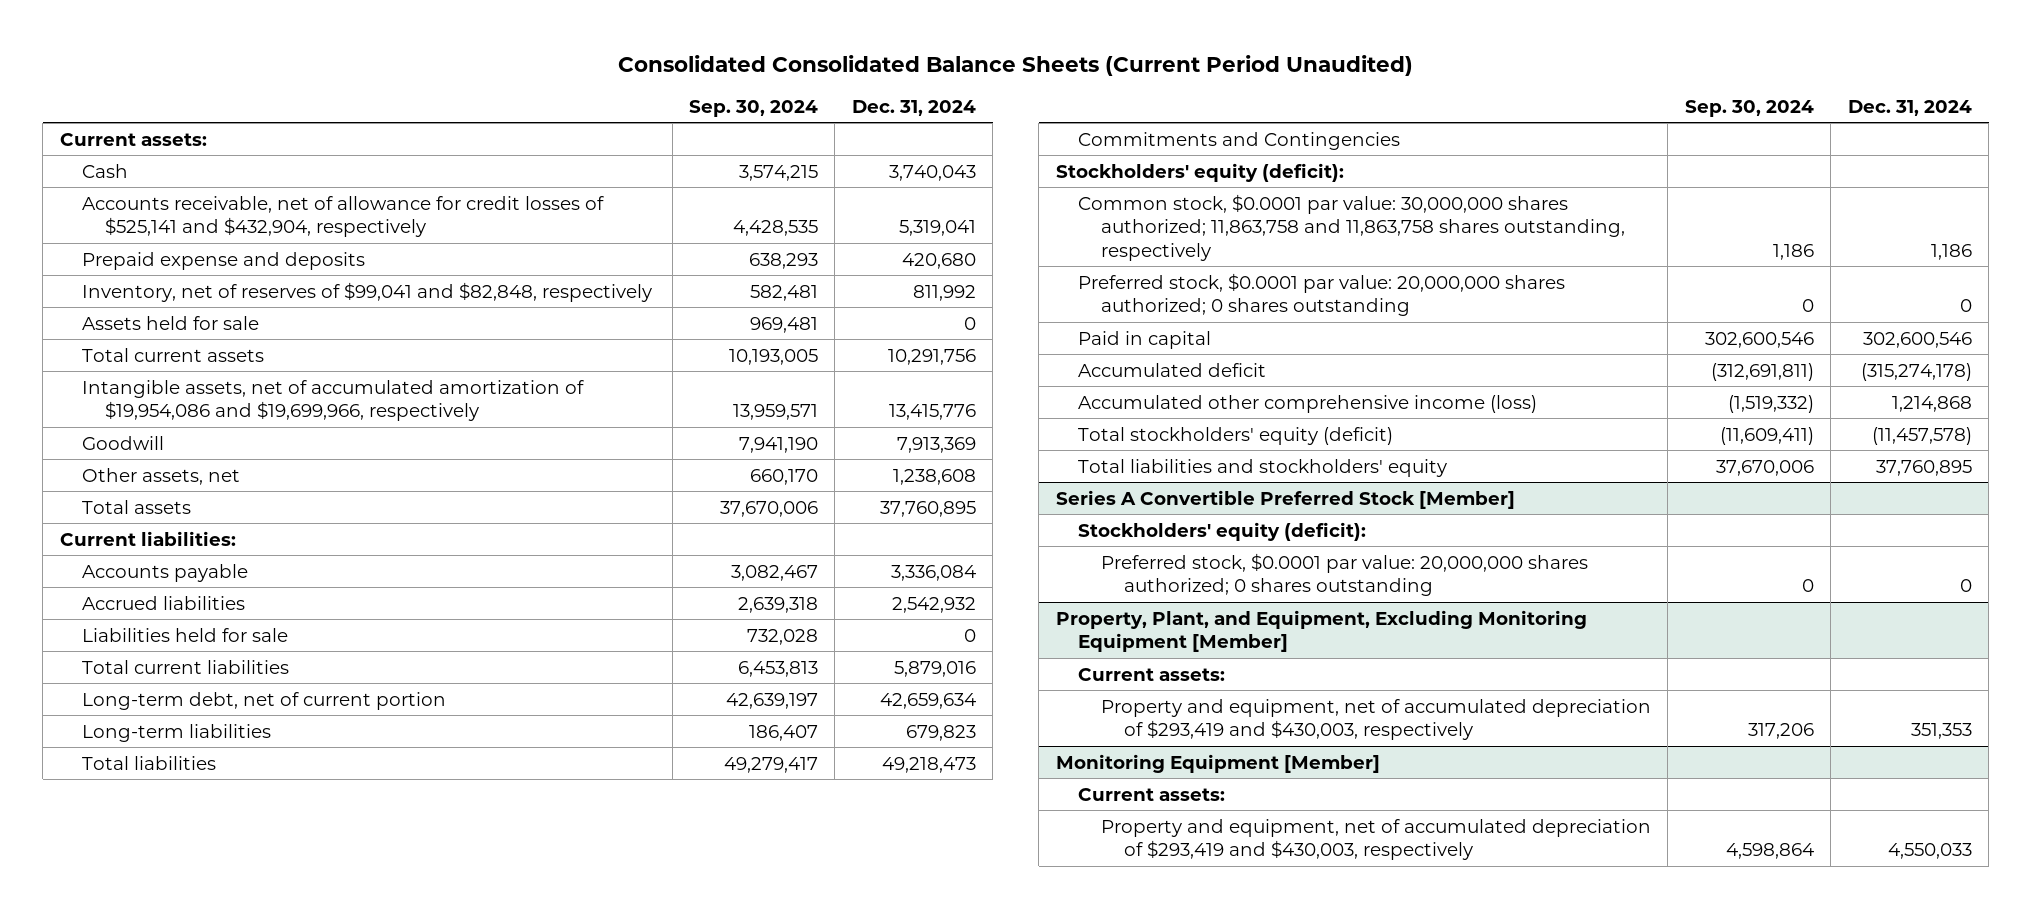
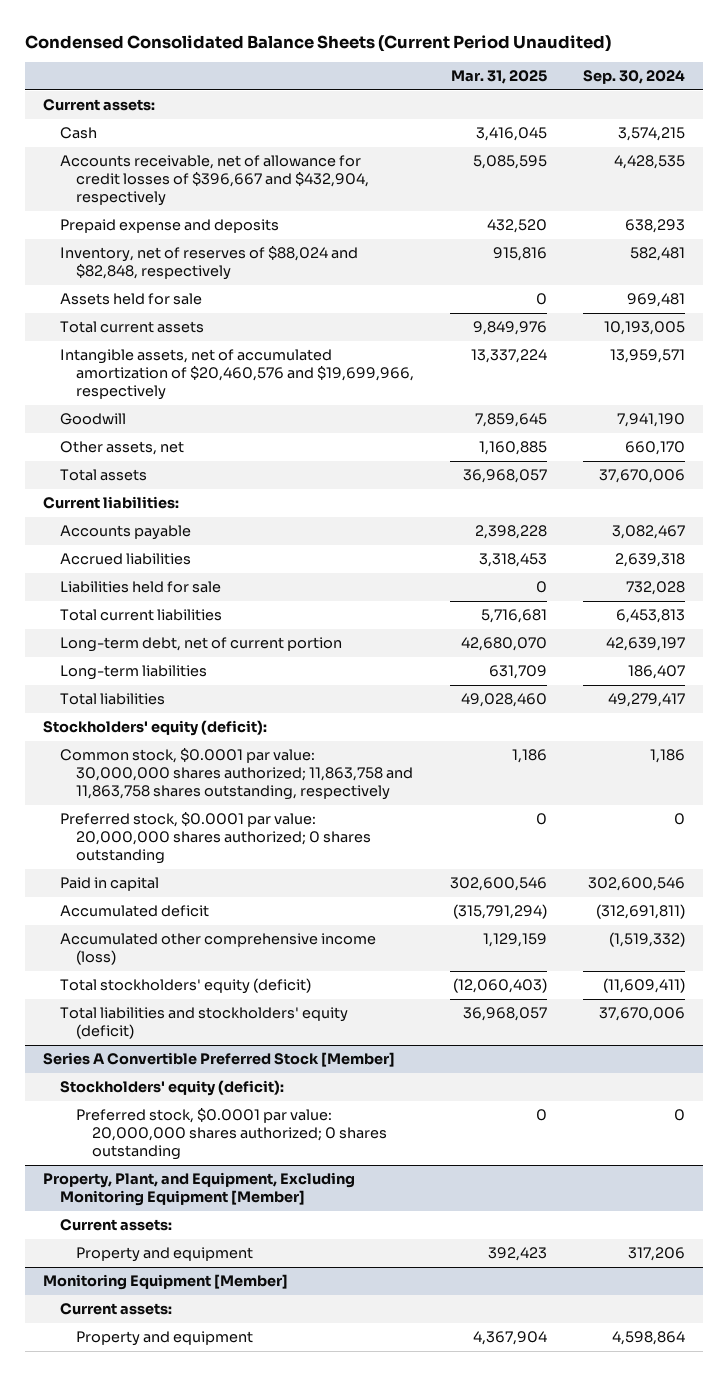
- Consolidated Consolidated Balance Sheets (Current Period Unaudited)
+ Condensed Consolidated Balance Sheets (Current Period Unaudited)
- | Sep. 30, 2024 | Dec. 31, 2024
+ | Mar. 31, 2025 | Sep. 30, 2024
- Accounts receivable, net of allowance for credit losses of $525,141 and $432,904, respectively | 4,428,535 | 5,319,041
+ Accounts receivable, net of allowance for credit losses of $396,667 and $432,904, respectively | 5,085,595 | 4,428,535
- Inventory, net of reserves of $99,041 and $82,848, respectively | 582,481 | 811,992
+ Inventory, net of reserves of $88,024 and $82,848, respectively | 915,816 | 582,481
- Intangible assets, net of accumulated amortization of $19,954,086 and $19,699,966, respectively | 13,959,571 | 13,415,776
+ Intangible assets, net of accumulated amortization of $20,460,576 and $19,699,966, respectively | 13,337,224 | 13,959,571
- Commitments and Contingencies
- Total liabilities and stockholders' equity | 37,670,006 | 37,760,895
+ Total liabilities and stockholders' equity (deficit) | 36,968,057 | 37,670,006
@ Property, Plant, and Equipment, Excluding Monitoring Equipment [Member]
- Property and equipment, net of accumulated depreciation of $293,419 and $430,003, respectively | 317,206 | 351,353
+ Property and equipment | 392,423 | 317,206
@ Monitoring Equipment [Member]
- Property and equipment, net of accumulated depreciation of $293,419 and $430,003, respectively | 4,598,864 | 4,550,033
+ Property and equipment | 4,367,904 | 4,598,864

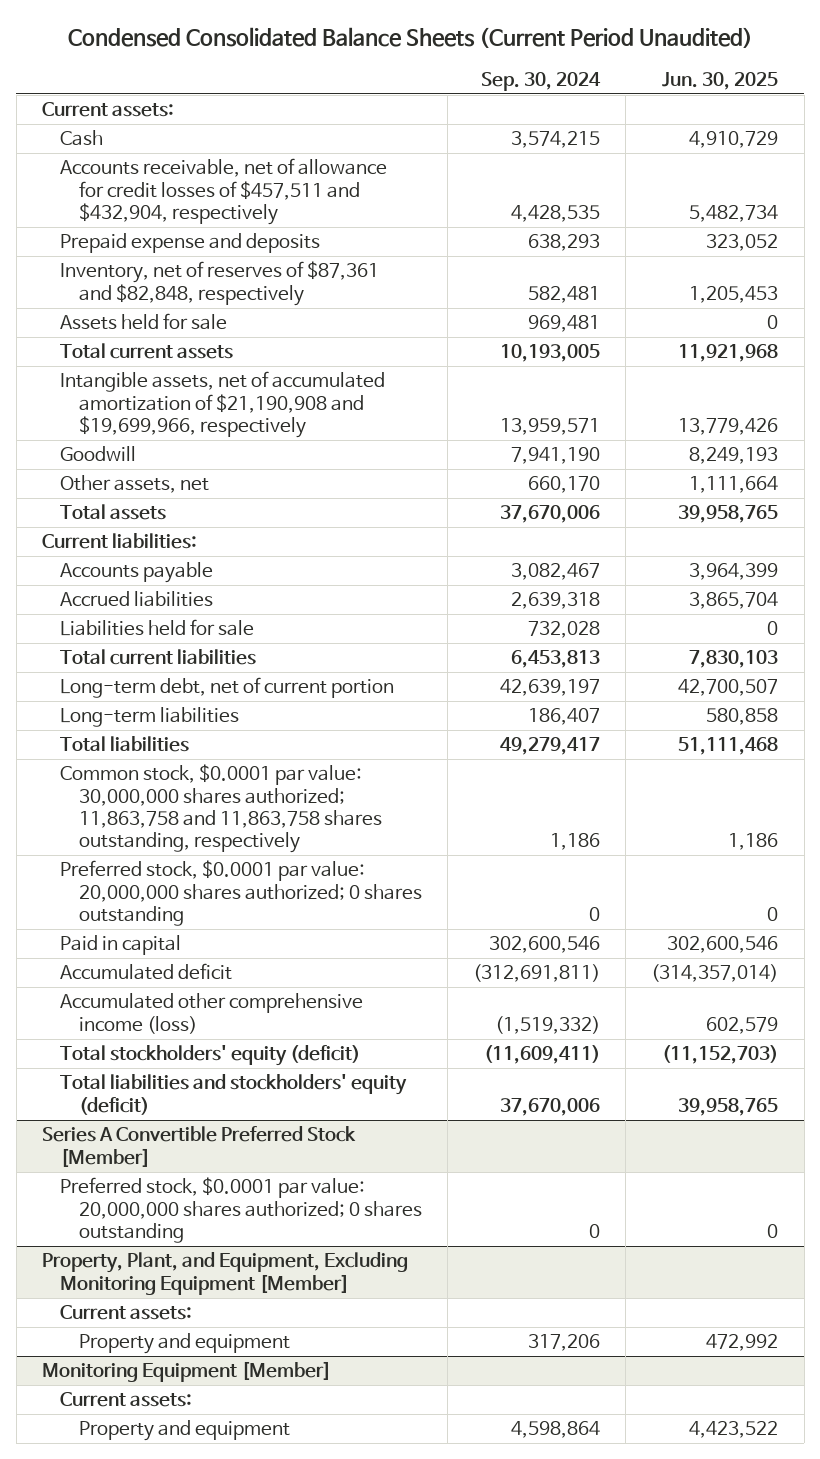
- | Mar. 31, 2025 | Sep. 30, 2024
+ | Sep. 30, 2024 | Jun. 30, 2025
- Accounts receivable, net of allowance for credit losses of $396,667 and $432,904, respectively | 5,085,595 | 4,428,535
+ Accounts receivable, net of allowance for credit losses of $457,511 and $432,904, respectively | 4,428,535 | 5,482,734
- Inventory, net of reserves of $88,024 and $82,848, respectively | 915,816 | 582,481
+ Inventory, net of reserves of $87,361 and $82,848, respectively | 582,481 | 1,205,453
- Intangible assets, net of accumulated amortization of $20,460,576 and $19,699,966, respectively | 13,337,224 | 13,959,571
+ Intangible assets, net of accumulated amortization of $21,190,908 and $19,699,966, respectively | 13,959,571 | 13,779,426
- Stockholders' equity (deficit):
@ Series A Convertible Preferred Stock [Member]
- Stockholders' equity (deficit):

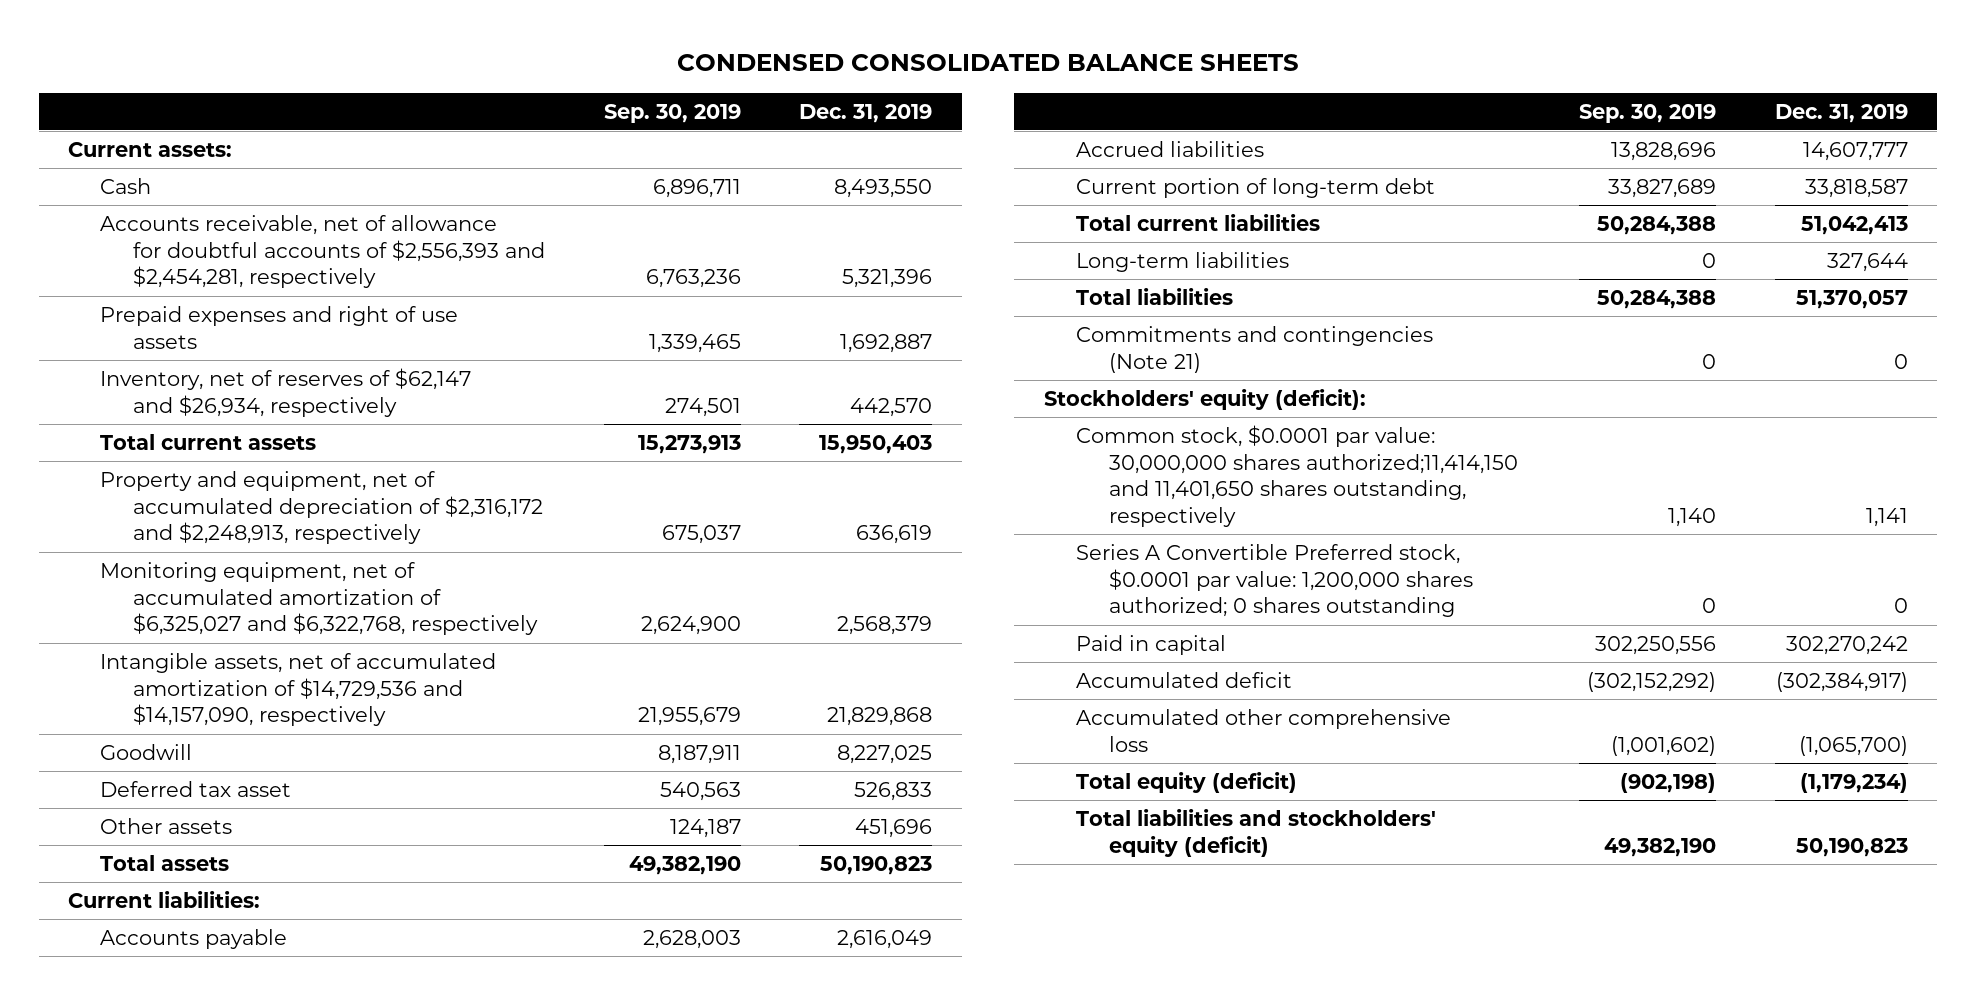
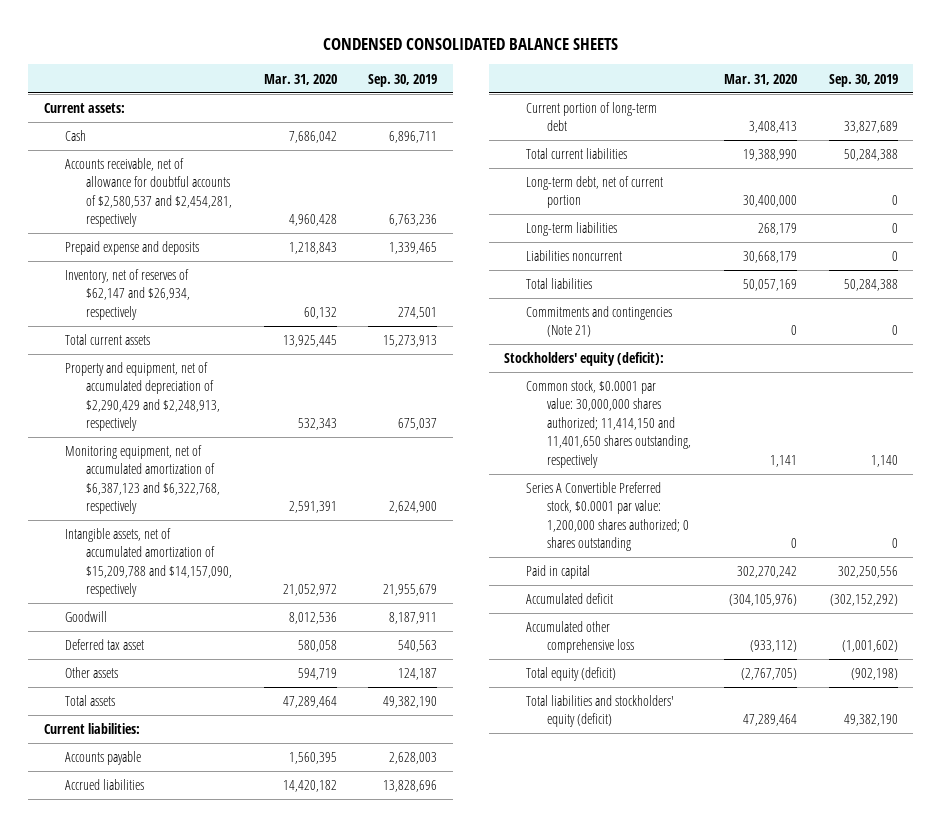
- | Sep. 30, 2019 | Dec. 31, 2019
+ | Mar. 31, 2020 | Sep. 30, 2019
- Accounts receivable, net of allowance for doubtful accounts of $2,556,393 and $2,454,281, respectively | 6,763,236 | 5,321,396
- Prepaid expenses and right of use assets | 1,339,465 | 1,692,887
+ Accounts receivable, net of allowance for doubtful accounts of $2,580,537 and $2,454,281, respectively | 4,960,428 | 6,763,236
+ Prepaid expense and deposits | 1,218,843 | 1,339,465
- Property and equipment, net of accumulated depreciation of $2,316,172 and $2,248,913, respectively | 675,037 | 636,619
- Monitoring equipment, net of accumulated amortization of $6,325,027 and $6,322,768, respectively | 2,624,900 | 2,568,379
- Intangible assets, net of accumulated amortization of $14,729,536 and $14,157,090, respectively | 21,955,679 | 21,829,868
+ Property and equipment, net of accumulated depreciation of $2,290,429 and $2,248,913, respectively | 532,343 | 675,037
+ Monitoring equipment, net of accumulated amortization of $6,387,123 and $6,322,768, respectively | 2,591,391 | 2,624,900
+ Intangible assets, net of accumulated amortization of $15,209,788 and $14,157,090, respectively | 21,052,972 | 21,955,679
+ Long-term debt, net of current portion | 30,400,000 | 0
+ Liabilities noncurrent | 30,668,179 | 0
- Common stock, $0.0001 par value: 30,000,000 shares authorized;11,414,150 and 11,401,650 shares outstanding, respectively | 1,140 | 1,141
+ Common stock, $0.0001 par value: 30,000,000 shares authorized; 11,414,150 and 11,401,650 shares outstanding, respectively | 1,141 | 1,140

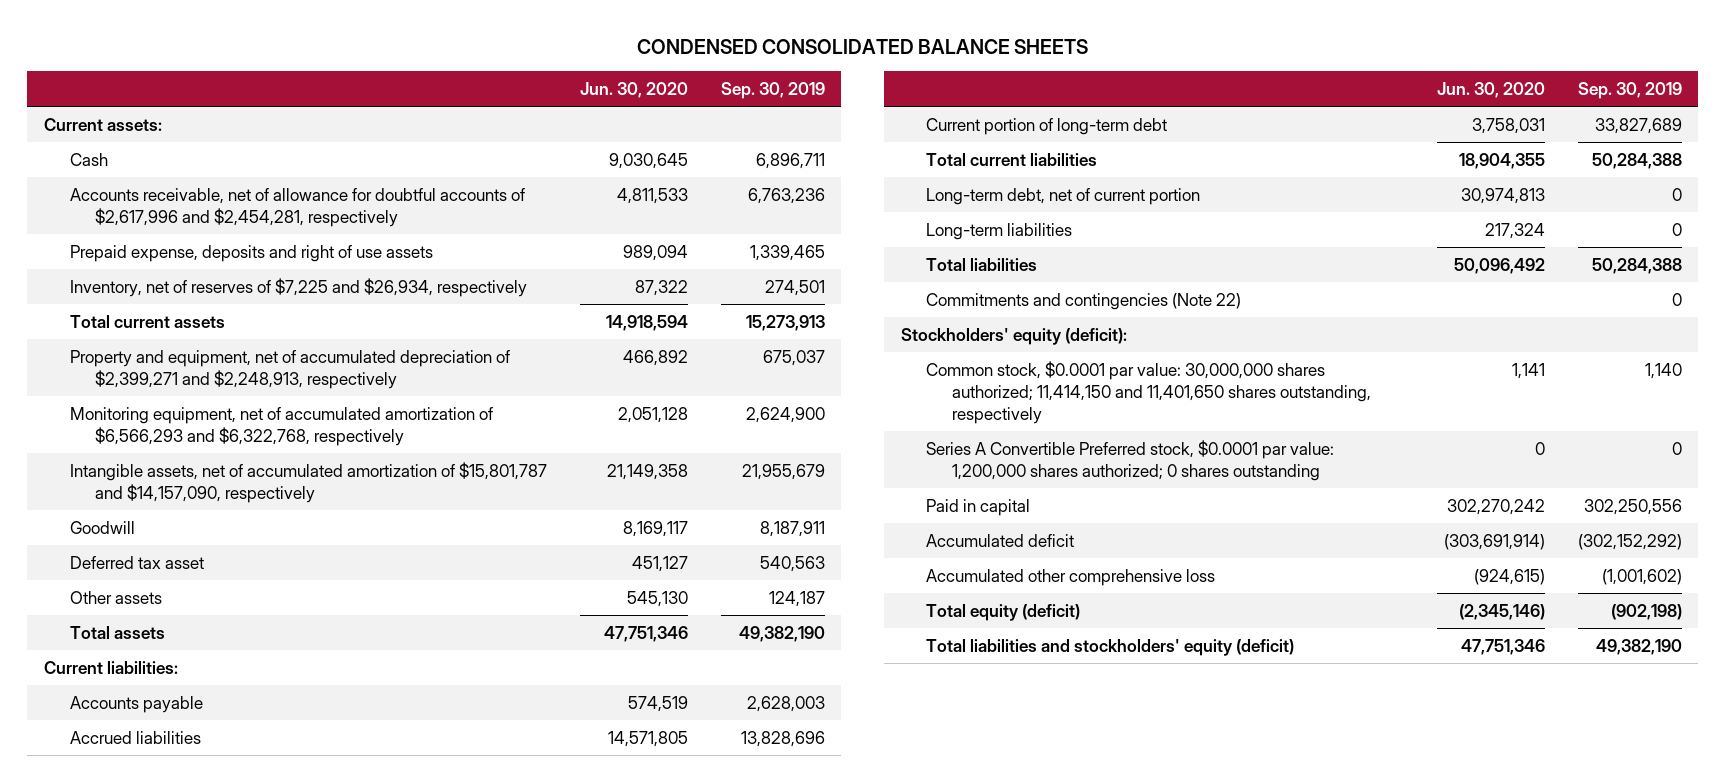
- | Mar. 31, 2020 | Sep. 30, 2019
+ | Jun. 30, 2020 | Sep. 30, 2019
- Accounts receivable, net of allowance for doubtful accounts of $2,580,537 and $2,454,281, respectively | 4,960,428 | 6,763,236
- Prepaid expense and deposits | 1,218,843 | 1,339,465
- Inventory, net of reserves of $62,147 and $26,934, respectively | 60,132 | 274,501
+ Accounts receivable, net of allowance for doubtful accounts of $2,617,996 and $2,454,281, respectively | 4,811,533 | 6,763,236
+ Prepaid expense, deposits and right of use assets | 989,094 | 1,339,465
+ Inventory, net of reserves of $7,225 and $26,934, respectively | 87,322 | 274,501
- Property and equipment, net of accumulated depreciation of $2,290,429 and $2,248,913, respectively | 532,343 | 675,037
- Monitoring equipment, net of accumulated amortization of $6,387,123 and $6,322,768, respectively | 2,591,391 | 2,624,900
- Intangible assets, net of accumulated amortization of $15,209,788 and $14,157,090, respectively | 21,052,972 | 21,955,679
+ Property and equipment, net of accumulated depreciation of $2,399,271 and $2,248,913, respectively | 466,892 | 675,037
+ Monitoring equipment, net of accumulated amortization of $6,566,293 and $6,322,768, respectively | 2,051,128 | 2,624,900
+ Intangible assets, net of accumulated amortization of $15,801,787 and $14,157,090, respectively | 21,149,358 | 21,955,679
- Liabilities noncurrent | 30,668,179 | 0
- Commitments and contingencies (Note 21) | 0 | 0
+ Commitments and contingencies (Note 22) | | 0

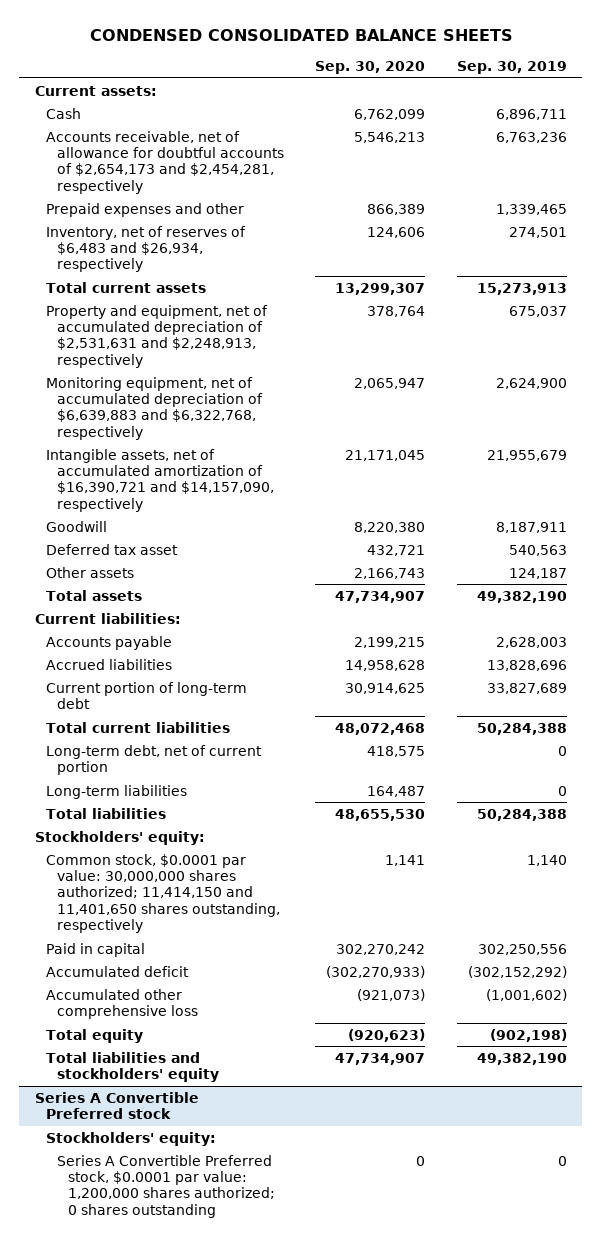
- | Jun. 30, 2020 | Sep. 30, 2019
+ | Sep. 30, 2020 | Sep. 30, 2019
- Accounts receivable, net of allowance for doubtful accounts of $2,617,996 and $2,454,281, respectively | 4,811,533 | 6,763,236
- Prepaid expense, deposits and right of use assets | 989,094 | 1,339,465
- Inventory, net of reserves of $7,225 and $26,934, respectively | 87,322 | 274,501
+ Accounts receivable, net of allowance for doubtful accounts of $2,654,173 and $2,454,281, respectively | 5,546,213 | 6,763,236
+ Prepaid expenses and other | 866,389 | 1,339,465
+ Inventory, net of reserves of $6,483 and $26,934, respectively | 124,606 | 274,501
- Property and equipment, net of accumulated depreciation of $2,399,271 and $2,248,913, respectively | 466,892 | 675,037
- Monitoring equipment, net of accumulated amortization of $6,566,293 and $6,322,768, respectively | 2,051,128 | 2,624,900
- Intangible assets, net of accumulated amortization of $15,801,787 and $14,157,090, respectively | 21,149,358 | 21,955,679
+ Property and equipment, net of accumulated depreciation of $2,531,631 and $2,248,913, respectively | 378,764 | 675,037
+ Monitoring equipment, net of accumulated depreciation of $6,639,883 and $6,322,768, respectively | 2,065,947 | 2,624,900
+ Intangible assets, net of accumulated amortization of $16,390,721 and $14,157,090, respectively | 21,171,045 | 21,955,679
- Commitments and contingencies (Note 22) | | 0
- Stockholders' equity (deficit):
+ Stockholders' equity:
- Series A Convertible Preferred stock, $0.0001 par value: 1,200,000 shares authorized; 0 shares outstanding | 0 | 0
- Total equity (deficit) | (2,345,146) | (902,198)
- Total liabilities and stockholders' equity (deficit) | 47,751,346 | 49,382,190
+ Total equity | (920,623) | (902,198)
+ Total liabilities and stockholders' equity | 47,734,907 | 49,382,190
+ Series A Convertible Preferred stock
+ Stockholders' equity:
+ Series A Convertible Preferred stock, $0.0001 par value: 1,200,000 shares authorized; 0 shares outstanding | 0 | 0

